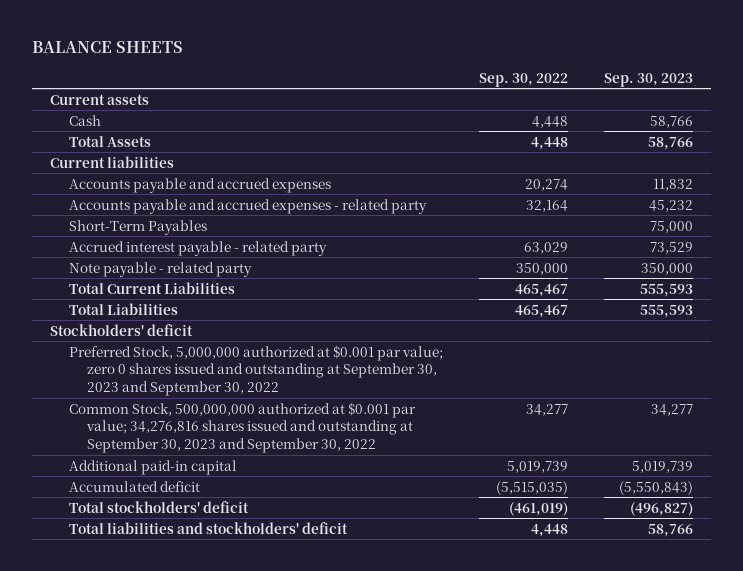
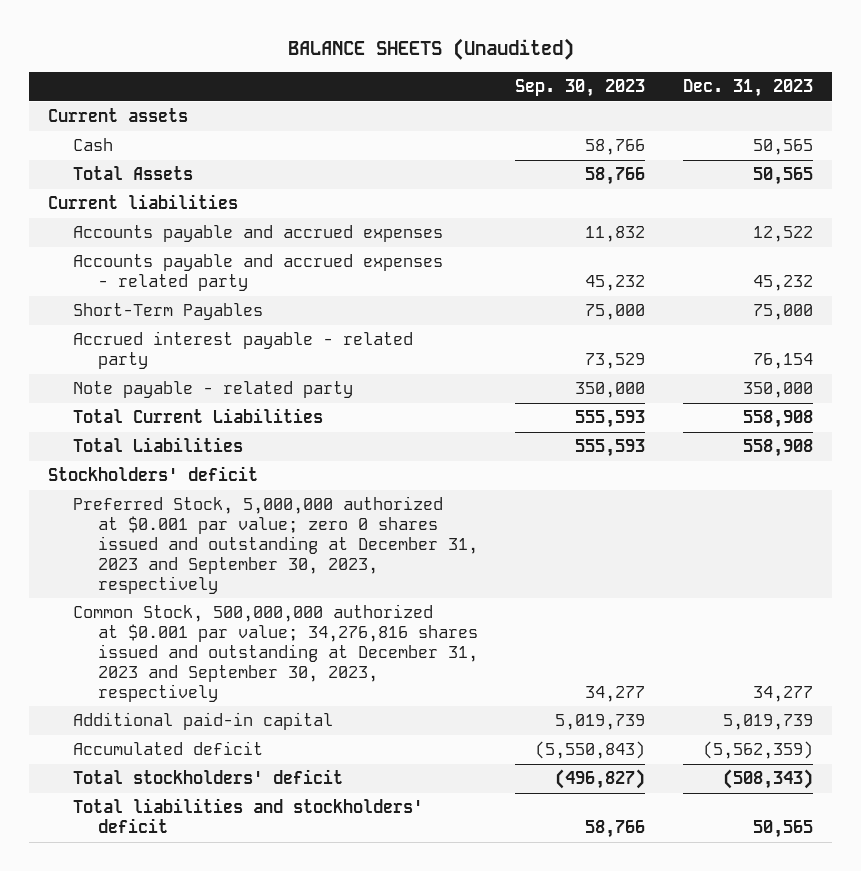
- BALANCE SHEETS
+ BALANCE SHEETS (Unaudited)
- | Sep. 30, 2022 | Sep. 30, 2023
+ | Sep. 30, 2023 | Dec. 31, 2023
- Preferred Stock, 5,000,000 authorized at $0.001 par value; zero 0 shares issued and outstanding at September 30, 2023 and September 30, 2022
- Common Stock, 500,000,000 authorized at $0.001 par value; 34,276,816 shares issued and outstanding at September 30, 2023 and September 30, 2022 | 34,277 | 34,277
+ Preferred Stock, 5,000,000 authorized at $0.001 par value; zero 0 shares issued and outstanding at December 31, 2023 and September 30, 2023, respectively
+ Common Stock, 500,000,000 authorized at $0.001 par value; 34,276,816 shares issued and outstanding at December 31, 2023 and September 30, 2023, respectively | 34,277 | 34,277

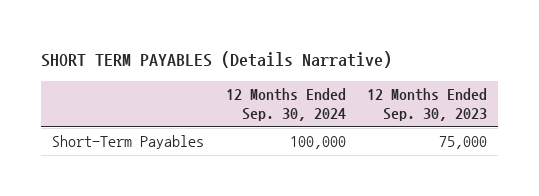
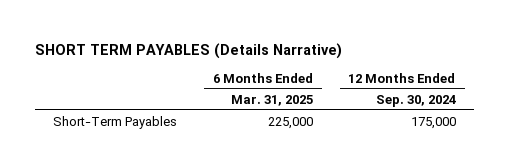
- | 12 Months Ended Sep. 30, 2024 | 12 Months Ended Sep. 30, 2023
+ | 6 Months Ended Mar. 31, 2025 | 12 Months Ended Sep. 30, 2024
- Short-Term Payables | 100,000 | 75,000
+ Short-Term Payables | 225,000 | 175,000

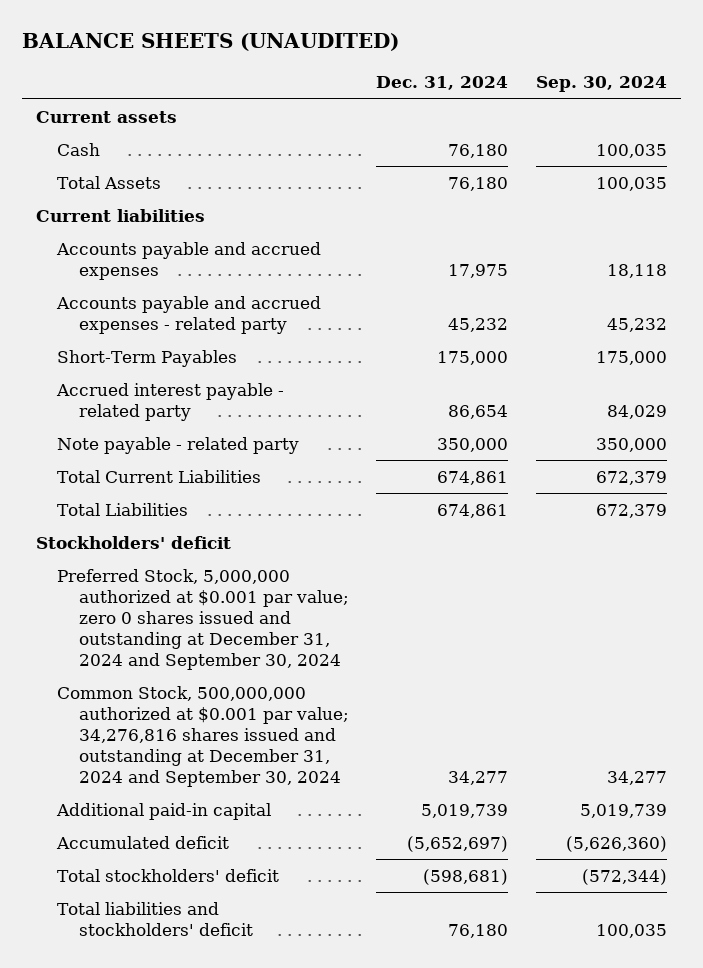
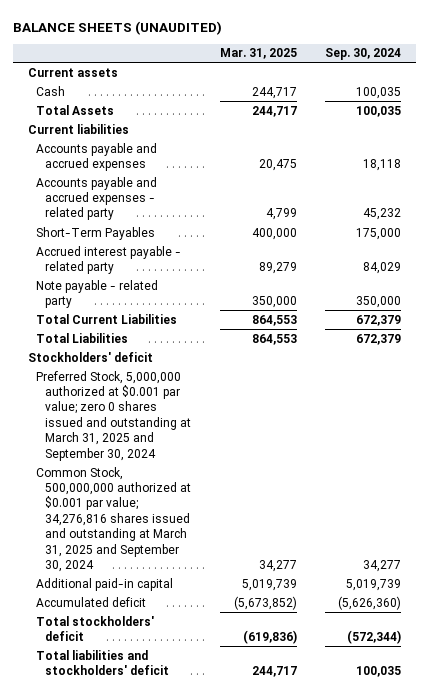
- | Dec. 31, 2024 | Sep. 30, 2024
+ | Mar. 31, 2025 | Sep. 30, 2024
- Preferred Stock, 5,000,000 authorized at $0.001 par value; zero 0 shares issued and outstanding at December 31, 2024 and September 30, 2024
- Common Stock, 500,000,000 authorized at $0.001 par value; 34,276,816 shares issued and outstanding at December 31, 2024 and September 30, 2024 | 34,277 | 34,277
+ Preferred Stock, 5,000,000 authorized at $0.001 par value; zero 0 shares issued and outstanding at March 31, 2025 and September 30, 2024
+ Common Stock, 500,000,000 authorized at $0.001 par value; 34,276,816 shares issued and outstanding at March 31, 2025 and September 30, 2024 | 34,277 | 34,277

